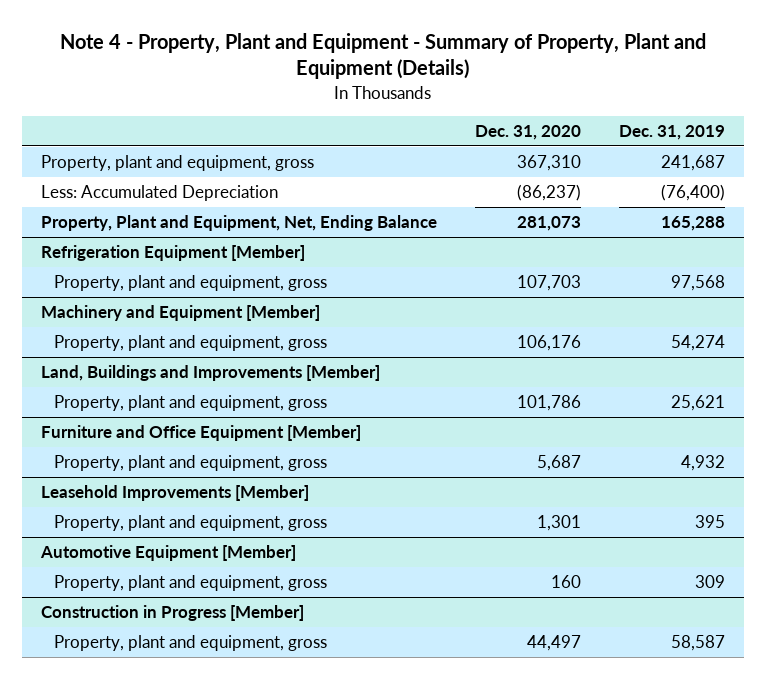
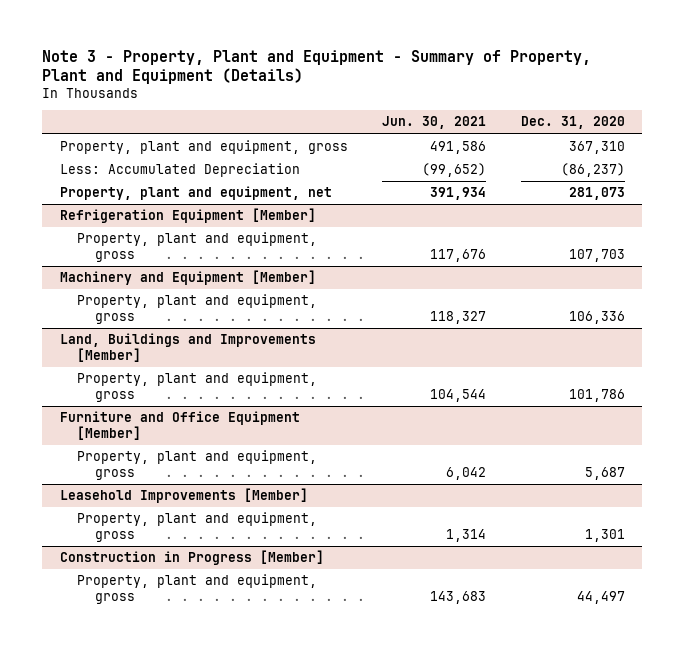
- Note 4 - Property, Plant and Equipment - Summary of Property, Plant and Equipment (Details)
+ Note 3 - Property, Plant and Equipment - Summary of Property, Plant and Equipment (Details)
- | Dec. 31, 2020 | Dec. 31, 2019
+ | Jun. 30, 2021 | Dec. 31, 2020
- Property, Plant and Equipment, Net, Ending Balance | 281,073 | 165,288
+ Property, plant and equipment, net | 391,934 | 281,073
@ Machinery and Equipment [Member]
- Property, plant and equipment, gross | 106,176 | 54,274
+ Property, plant and equipment, gross | 118,327 | 106,336
- Automotive Equipment [Member]
- Property, plant and equipment, gross | 160 | 309

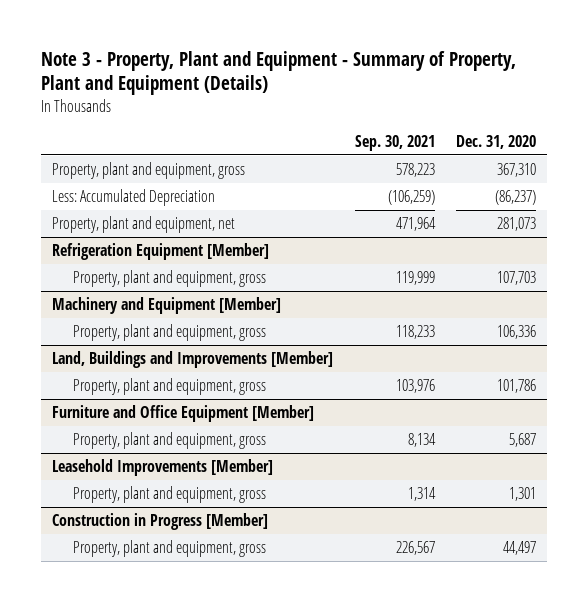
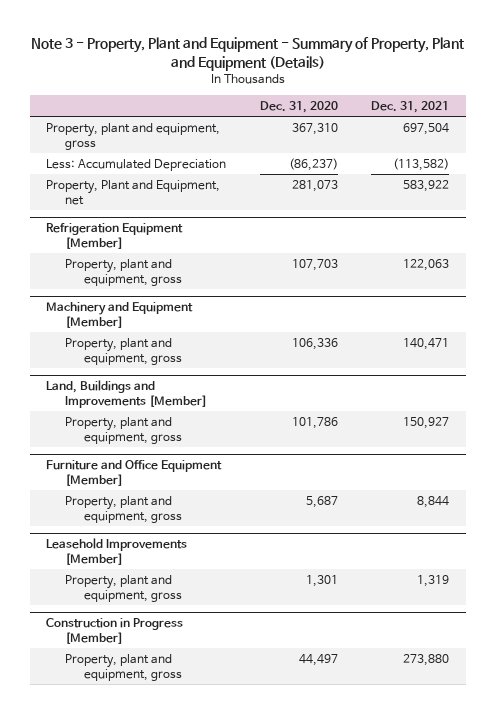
- | Sep. 30, 2021 | Dec. 31, 2020
+ | Dec. 31, 2020 | Dec. 31, 2021
- Property, plant and equipment, net | 471,964 | 281,073
+ Property, Plant and Equipment, net | 281,073 | 583,922

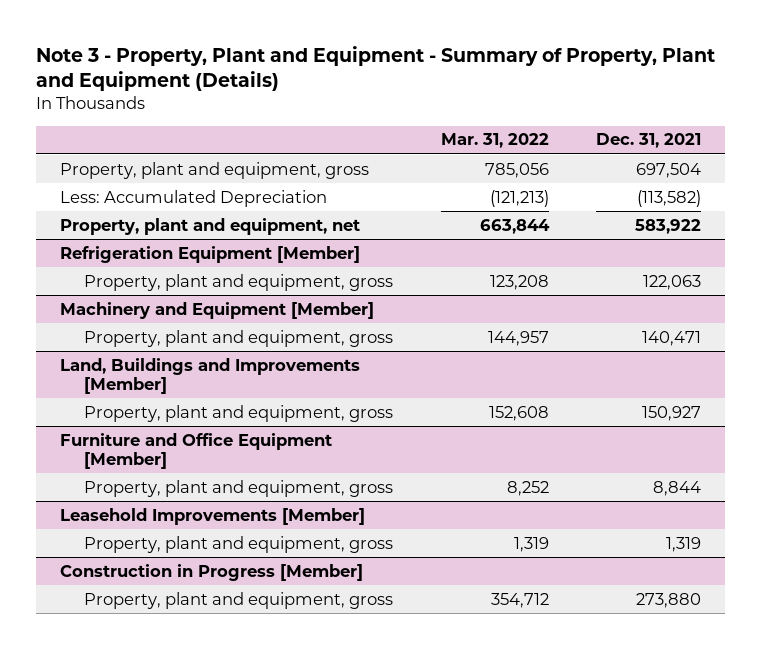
- | Dec. 31, 2020 | Dec. 31, 2021
+ | Mar. 31, 2022 | Dec. 31, 2021
- Property, Plant and Equipment, net | 281,073 | 583,922
+ Property, plant and equipment, net | 663,844 | 583,922

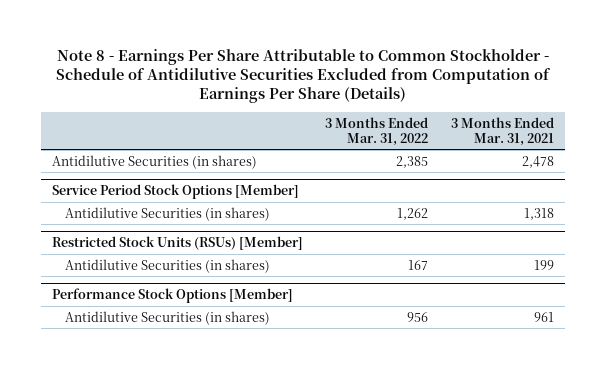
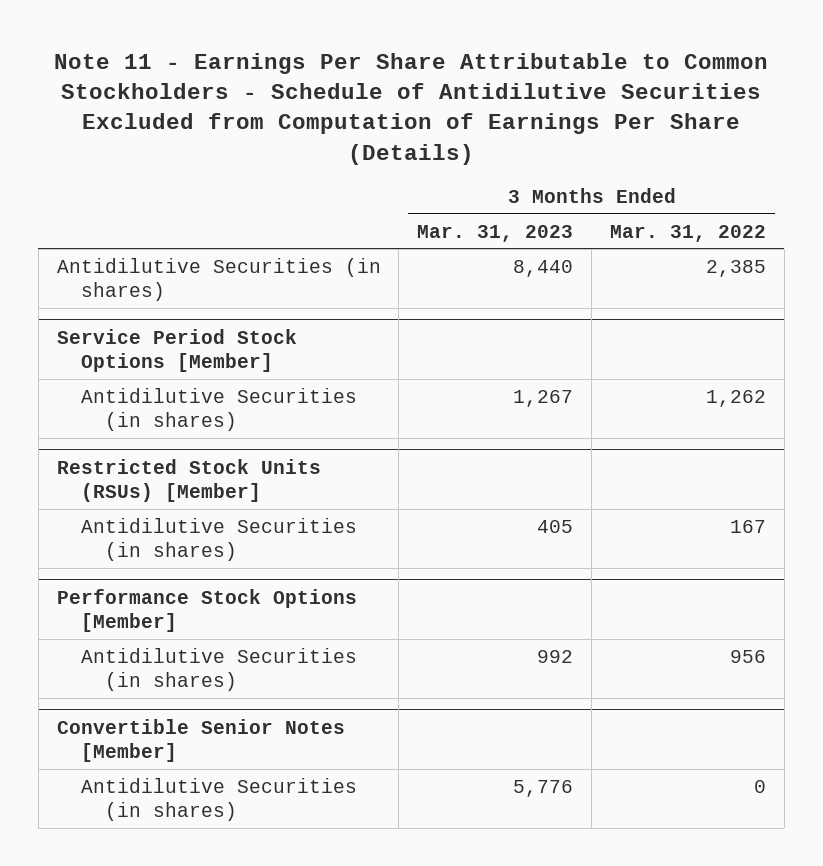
- Note 8 - Earnings Per Share Attributable to Common Stockholder - Schedule of Antidilutive Securities Excluded from Computation of Earnings Per Share (Details)
+ Note 11 - Earnings Per Share Attributable to Common Stockholders - Schedule of Antidilutive Securities Excluded from Computation of Earnings Per Share (Details)
- | 3 Months Ended Mar. 31, 2022 | 3 Months Ended Mar. 31, 2021
+ | 3 Months Ended Mar. 31, 2023 | 3 Months Ended Mar. 31, 2022
+ Convertible Senior Notes [Member]
+ Antidilutive Securities (in shares) | 5,776 | 0

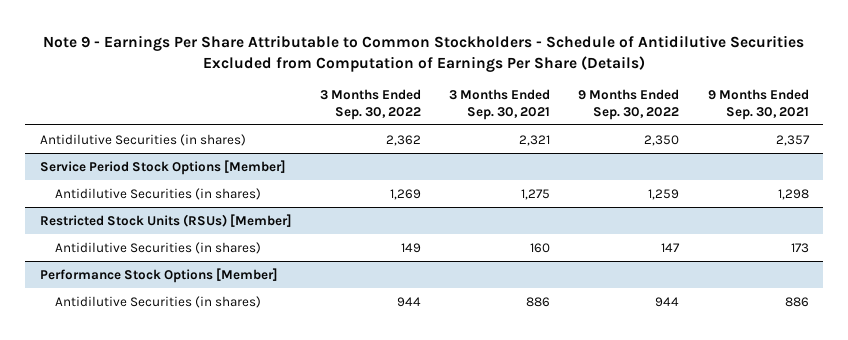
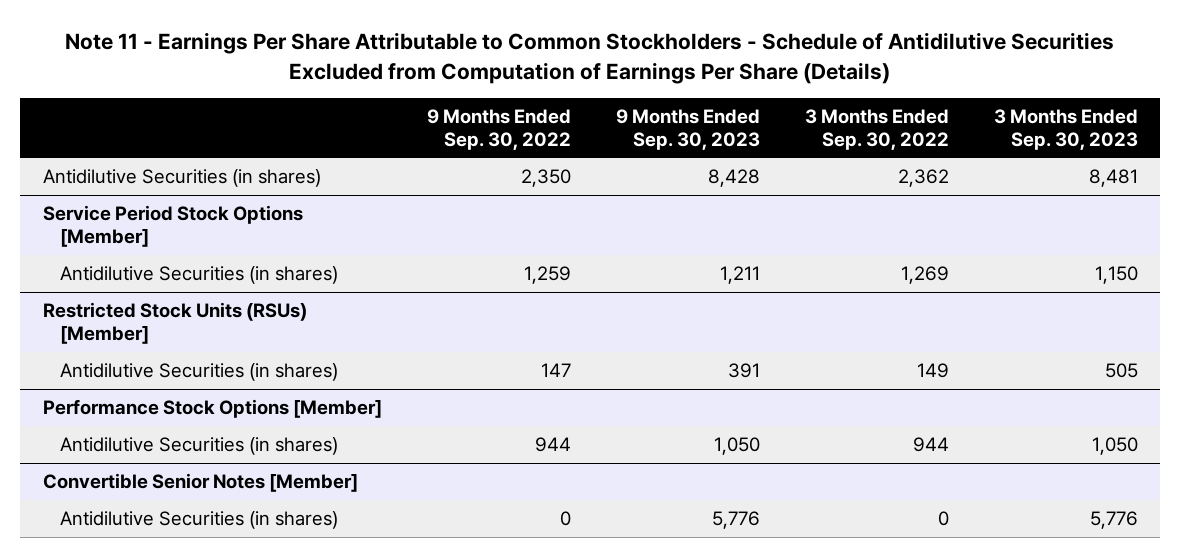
- Note 9 - Earnings Per Share Attributable to Common Stockholders - Schedule of Antidilutive Securities Excluded from Computation of Earnings Per Share (Details)
+ Note 11 - Earnings Per Share Attributable to Common Stockholders - Schedule of Antidilutive Securities Excluded from Computation of Earnings Per Share (Details)
- | 3 Months Ended Sep. 30, 2022 | 3 Months Ended Sep. 30, 2021 | 9 Months Ended Sep. 30, 2022 | 9 Months Ended Sep. 30, 2021
+ | 9 Months Ended Sep. 30, 2022 | 9 Months Ended Sep. 30, 2023 | 3 Months Ended Sep. 30, 2022 | 3 Months Ended Sep. 30, 2023
+ Convertible Senior Notes [Member]
+ Antidilutive Securities (in shares) | 0 | 5,776 | 0 | 5,776

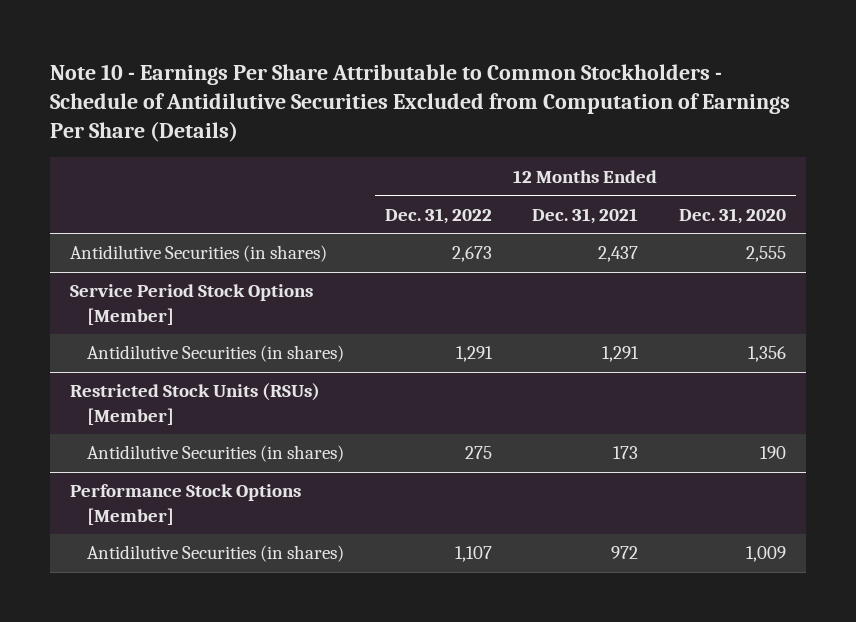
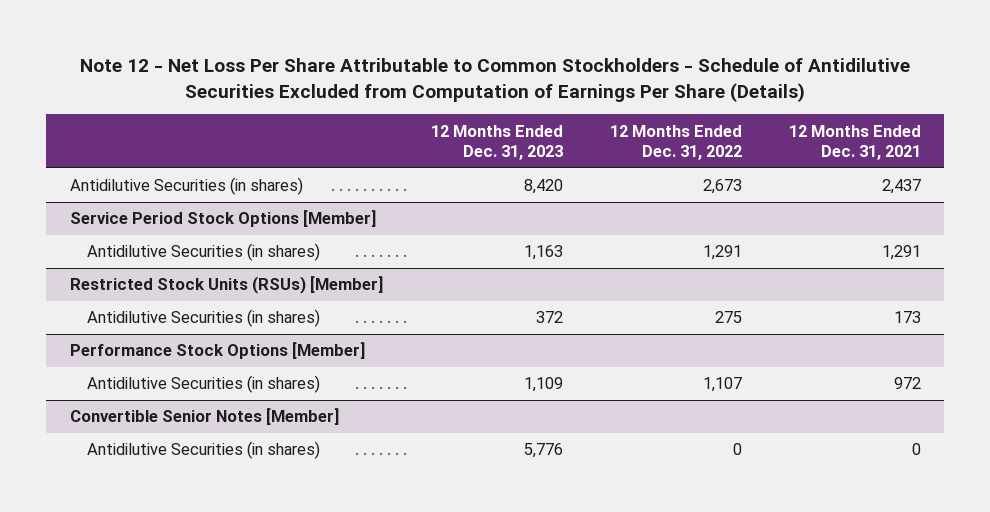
- Note 10 - Earnings Per Share Attributable to Common Stockholders - Schedule of Antidilutive Securities Excluded from Computation of Earnings Per Share (Details)
+ Note 12 - Net Loss Per Share Attributable to Common Stockholders - Schedule of Antidilutive Securities Excluded from Computation of Earnings Per Share (Details)
- | 12 Months Ended Dec. 31, 2022 | 12 Months Ended Dec. 31, 2021 | 12 Months Ended Dec. 31, 2020
+ | 12 Months Ended Dec. 31, 2023 | 12 Months Ended Dec. 31, 2022 | 12 Months Ended Dec. 31, 2021
+ Convertible Senior Notes [Member]
+ Antidilutive Securities (in shares) | 5,776 | 0 | 0

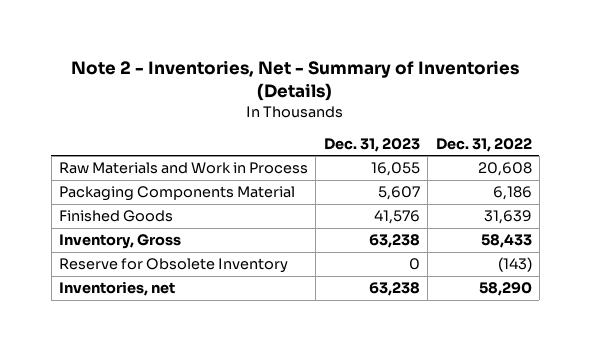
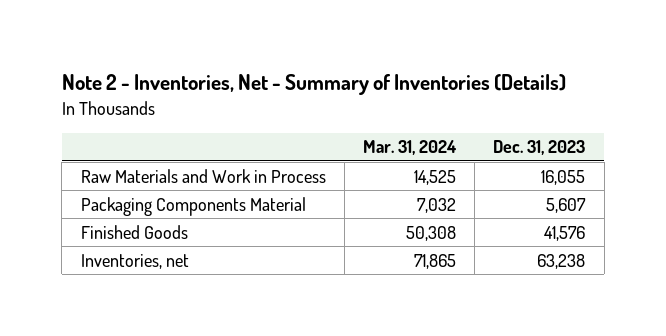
- | Dec. 31, 2023 | Dec. 31, 2022
+ | Mar. 31, 2024 | Dec. 31, 2023
- Inventory, Gross | 63,238 | 58,433
- Reserve for Obsolete Inventory | 0 | (143)

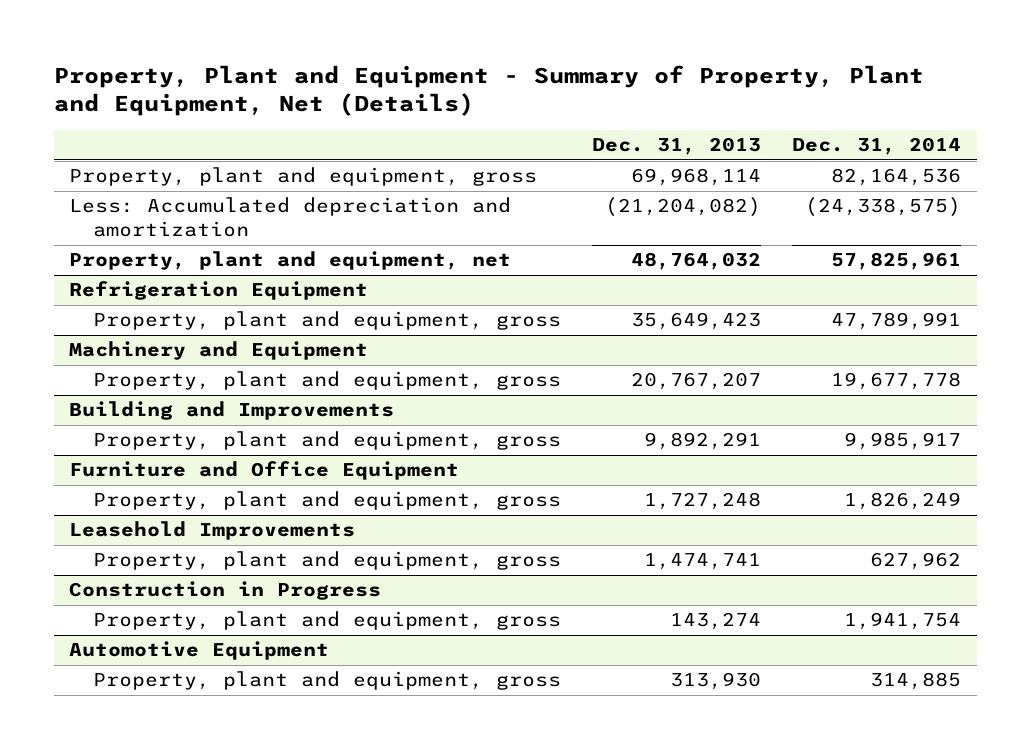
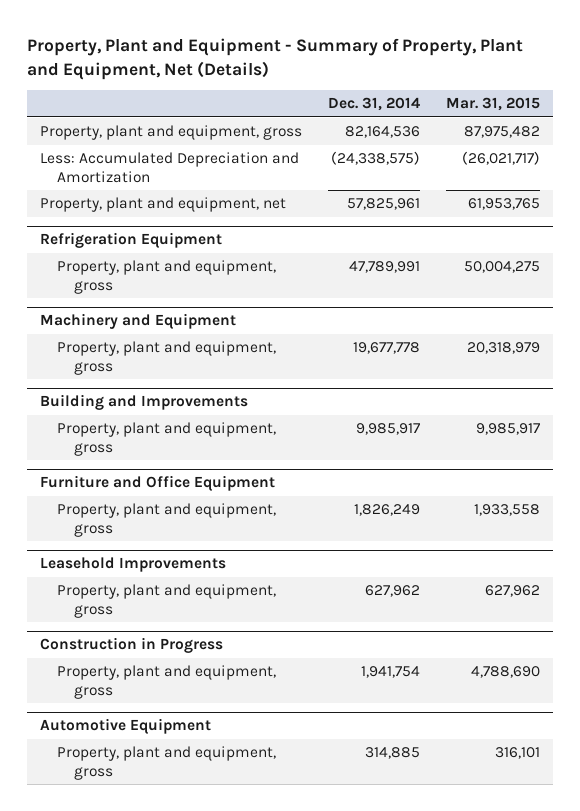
- | Dec. 31, 2013 | Dec. 31, 2014
+ | Dec. 31, 2014 | Mar. 31, 2015
- Less: Accumulated depreciation and amortization | (21,204,082) | (24,338,575)
+ Less: Accumulated Depreciation and Amortization | (24,338,575) | (26,021,717)

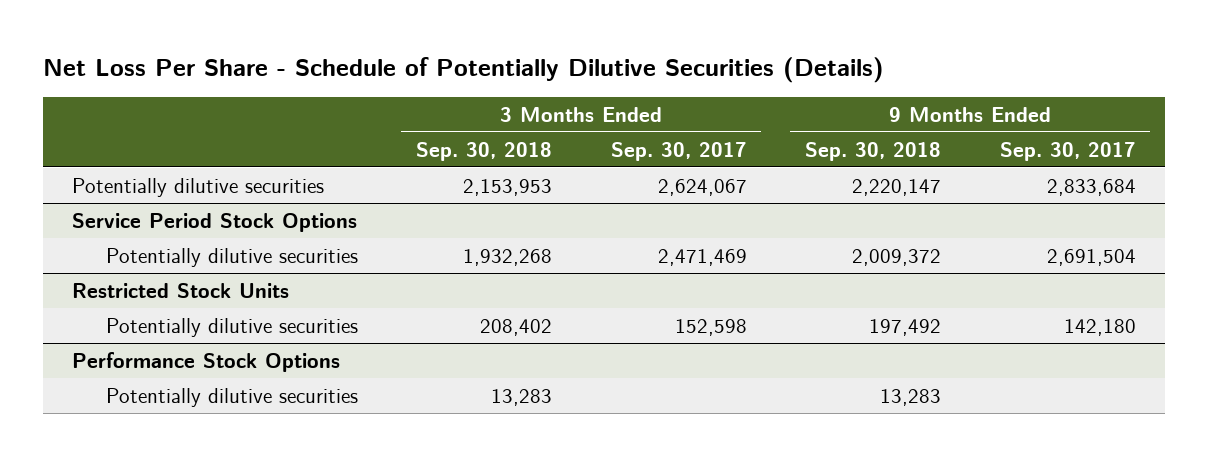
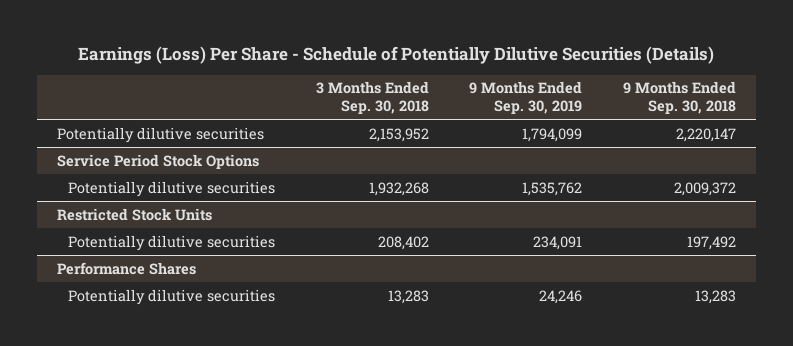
- Net Loss Per Share - Schedule of Potentially Dilutive Securities (Details)
+ Earnings (Loss) Per Share - Schedule of Potentially Dilutive Securities (Details)
- | 3 Months Ended Sep. 30, 2018 | 3 Months Ended Sep. 30, 2017 | 9 Months Ended Sep. 30, 2018 | 9 Months Ended Sep. 30, 2017
+ | 3 Months Ended Sep. 30, 2018 | 9 Months Ended Sep. 30, 2019 | 9 Months Ended Sep. 30, 2018
- Potentially dilutive securities | 2,153,953 | 2,624,067 | 2,220,147 | 2,833,684
+ Potentially dilutive securities | 2,153,952 | 1,794,099 | 2,220,147
- Performance Stock Options
+ Performance Shares

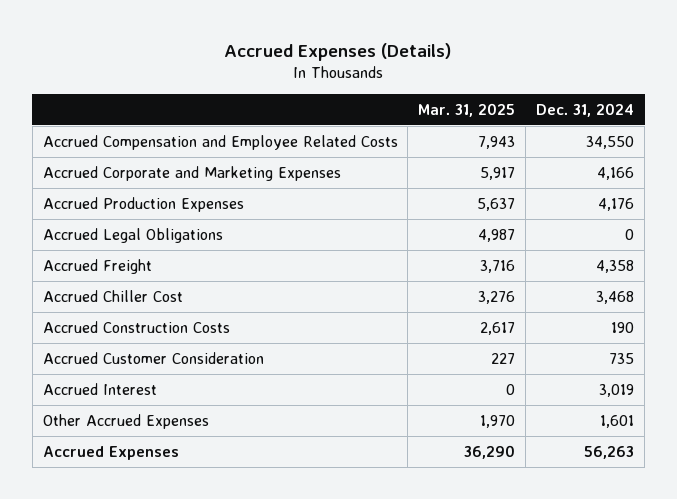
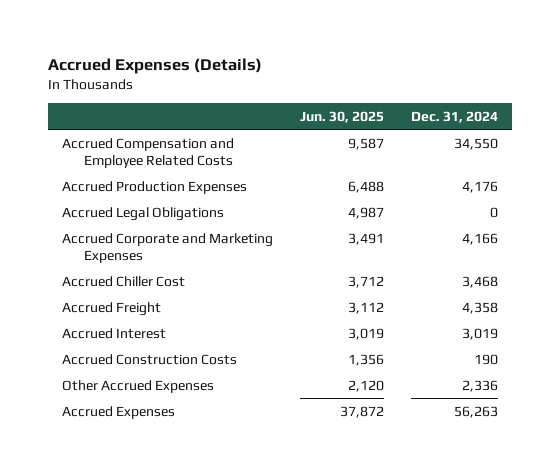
- | Mar. 31, 2025 | Dec. 31, 2024
+ | Jun. 30, 2025 | Dec. 31, 2024
moved down: Accrued Corporate and Marketing Expenses | 3,491 | 4,166
- Accrued Customer Consideration | 227 | 735
moved down: Accrued Freight | 3,112 | 4,358
- Other Accrued Expenses | 1,970 | 1,601
moved down: Accrued Construction Costs | 1,356 | 190
+ Other Accrued Expenses | 2,120 | 2,336

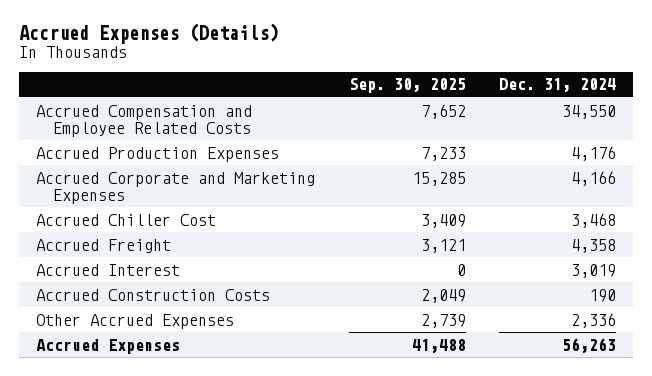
- | Jun. 30, 2025 | Dec. 31, 2024
+ | Sep. 30, 2025 | Dec. 31, 2024
- Accrued Legal Obligations | 4,987 | 0

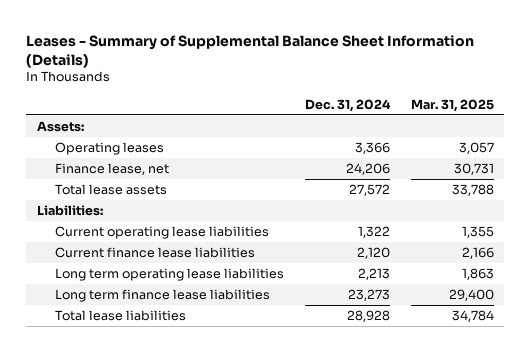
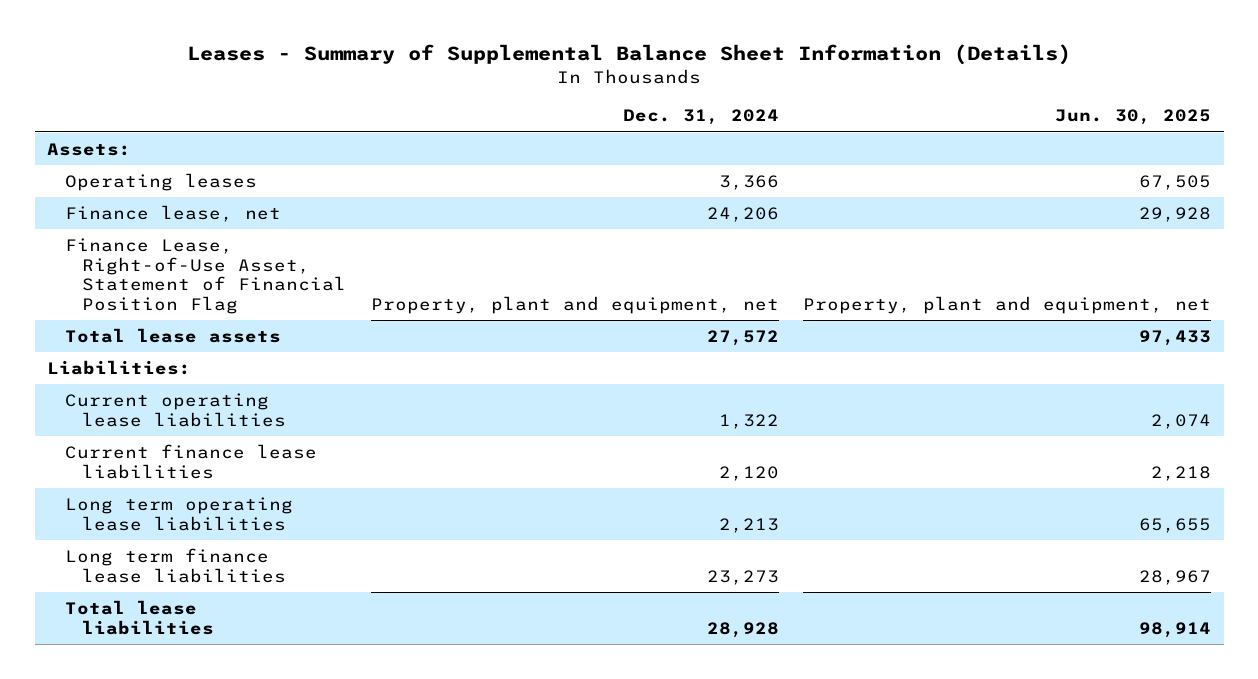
- | Dec. 31, 2024 | Mar. 31, 2025
+ | Dec. 31, 2024 | Jun. 30, 2025
+ Finance Lease, Right-of-Use Asset, Statement of Financial Position Flag | Property, plant and equipment, net | Property, plant and equipment, net

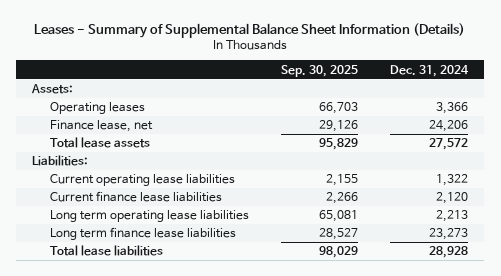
- | Dec. 31, 2024 | Jun. 30, 2025
+ | Sep. 30, 2025 | Dec. 31, 2024
- Finance Lease, Right-of-Use Asset, Statement of Financial Position Flag | Property, plant and equipment, net | Property, plant and equipment, net

